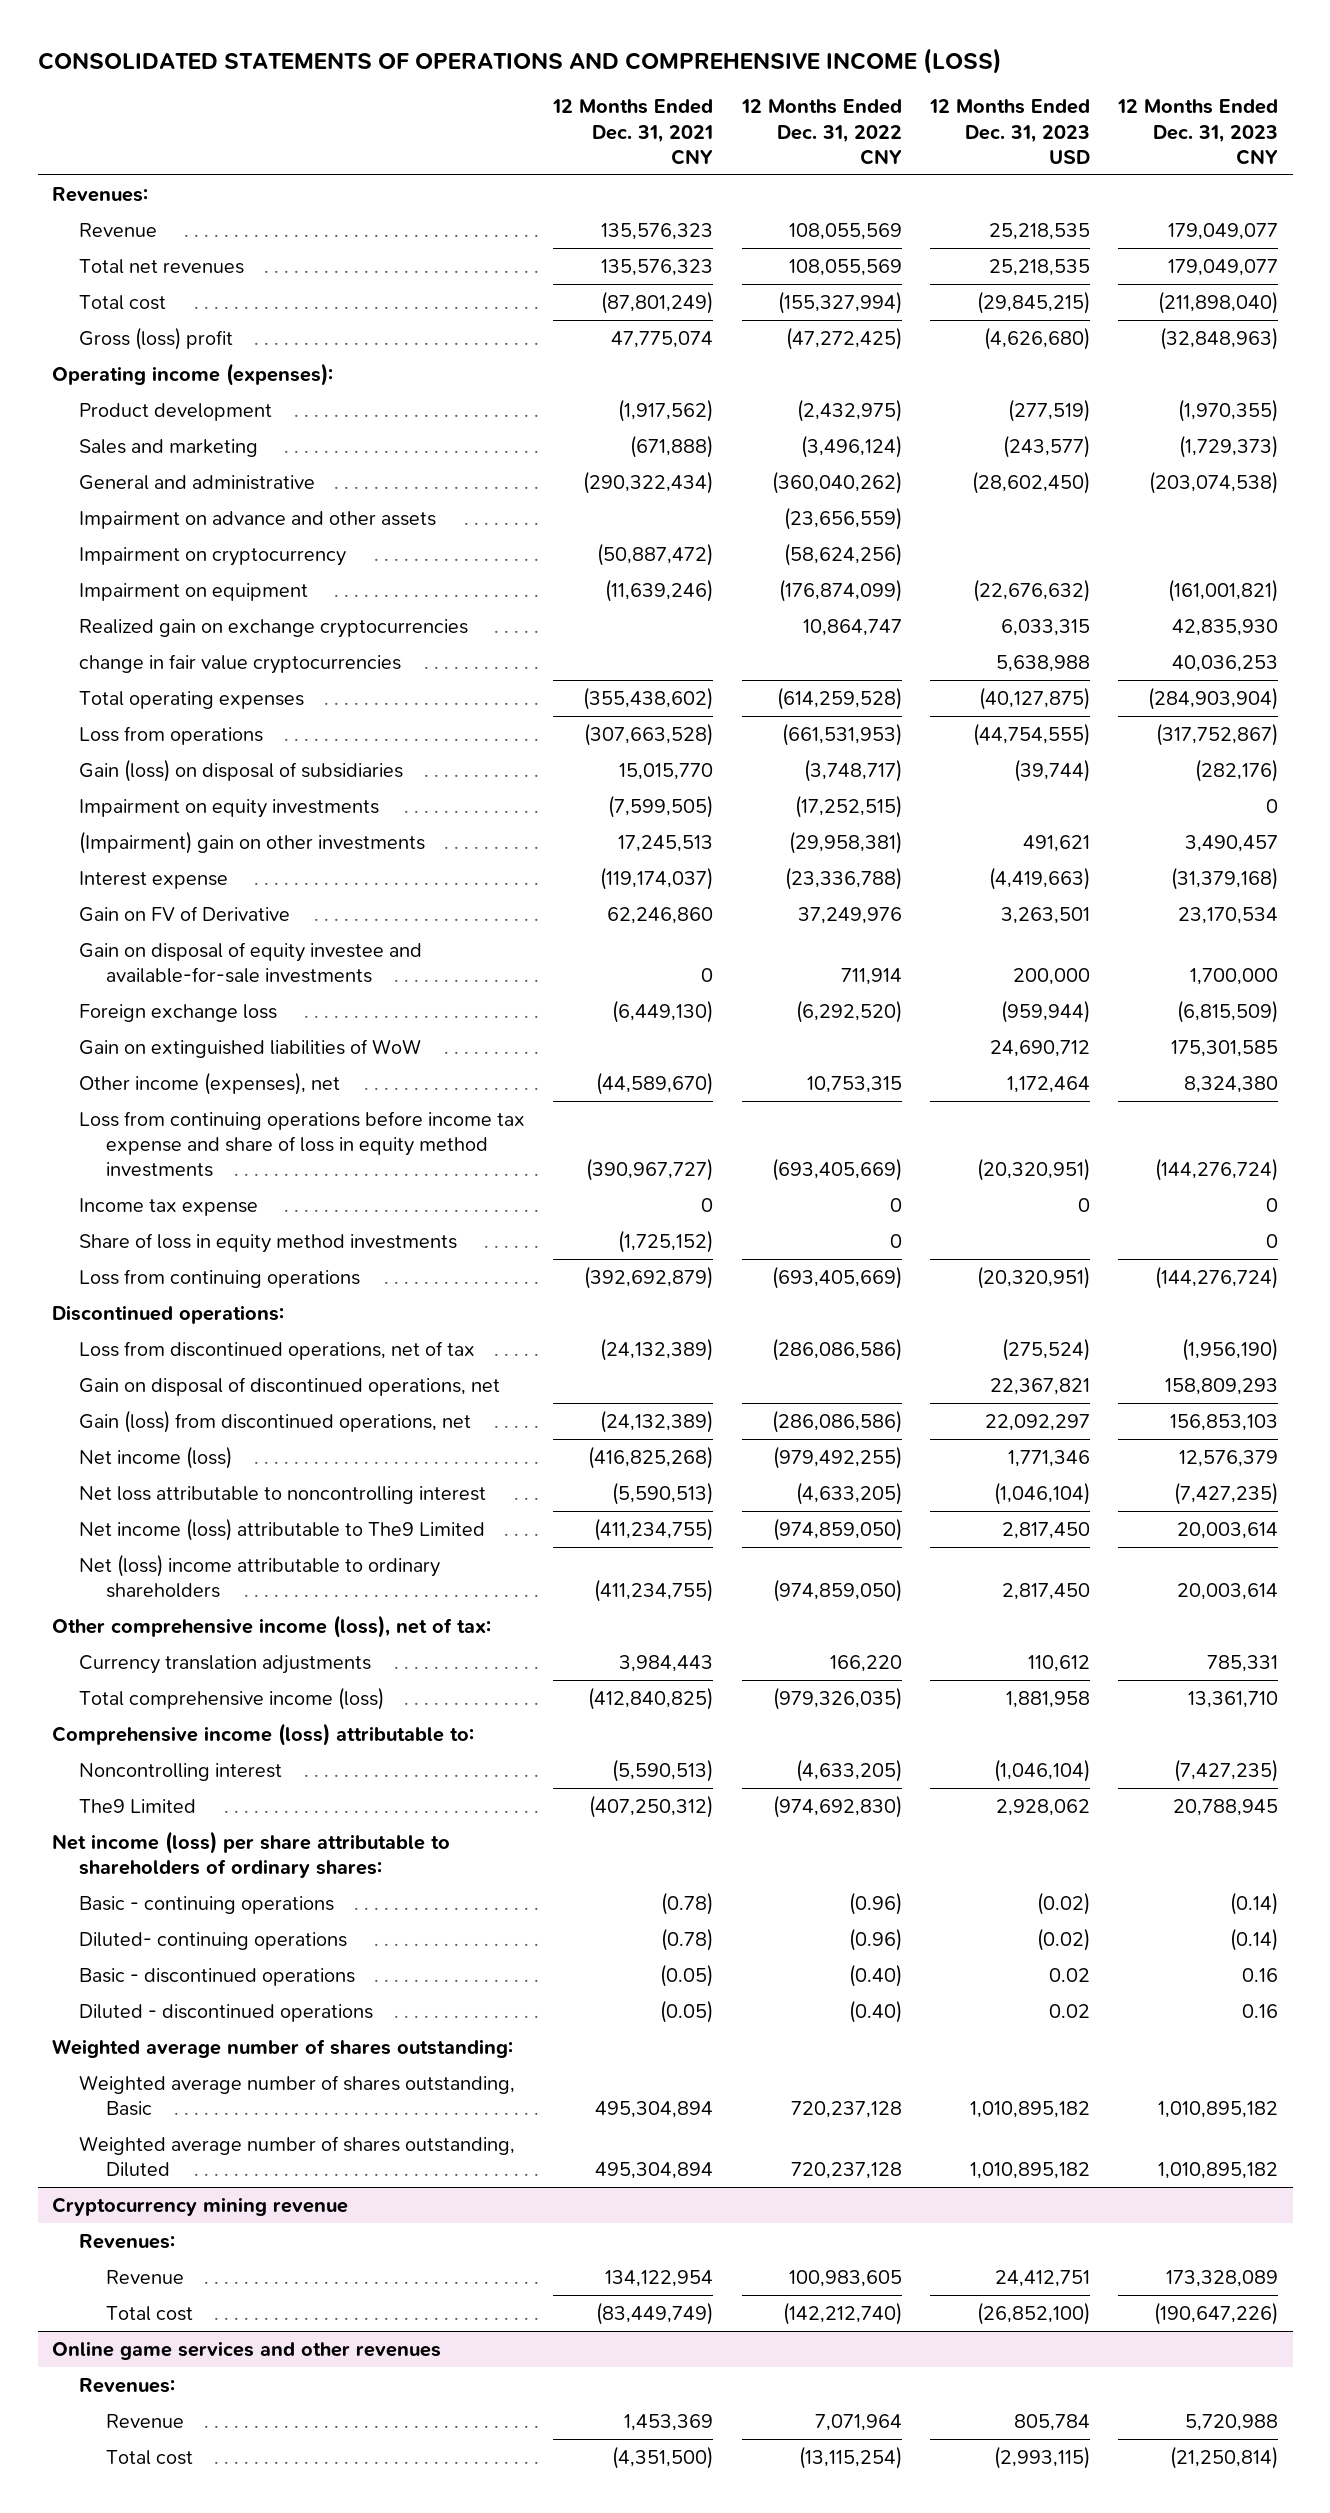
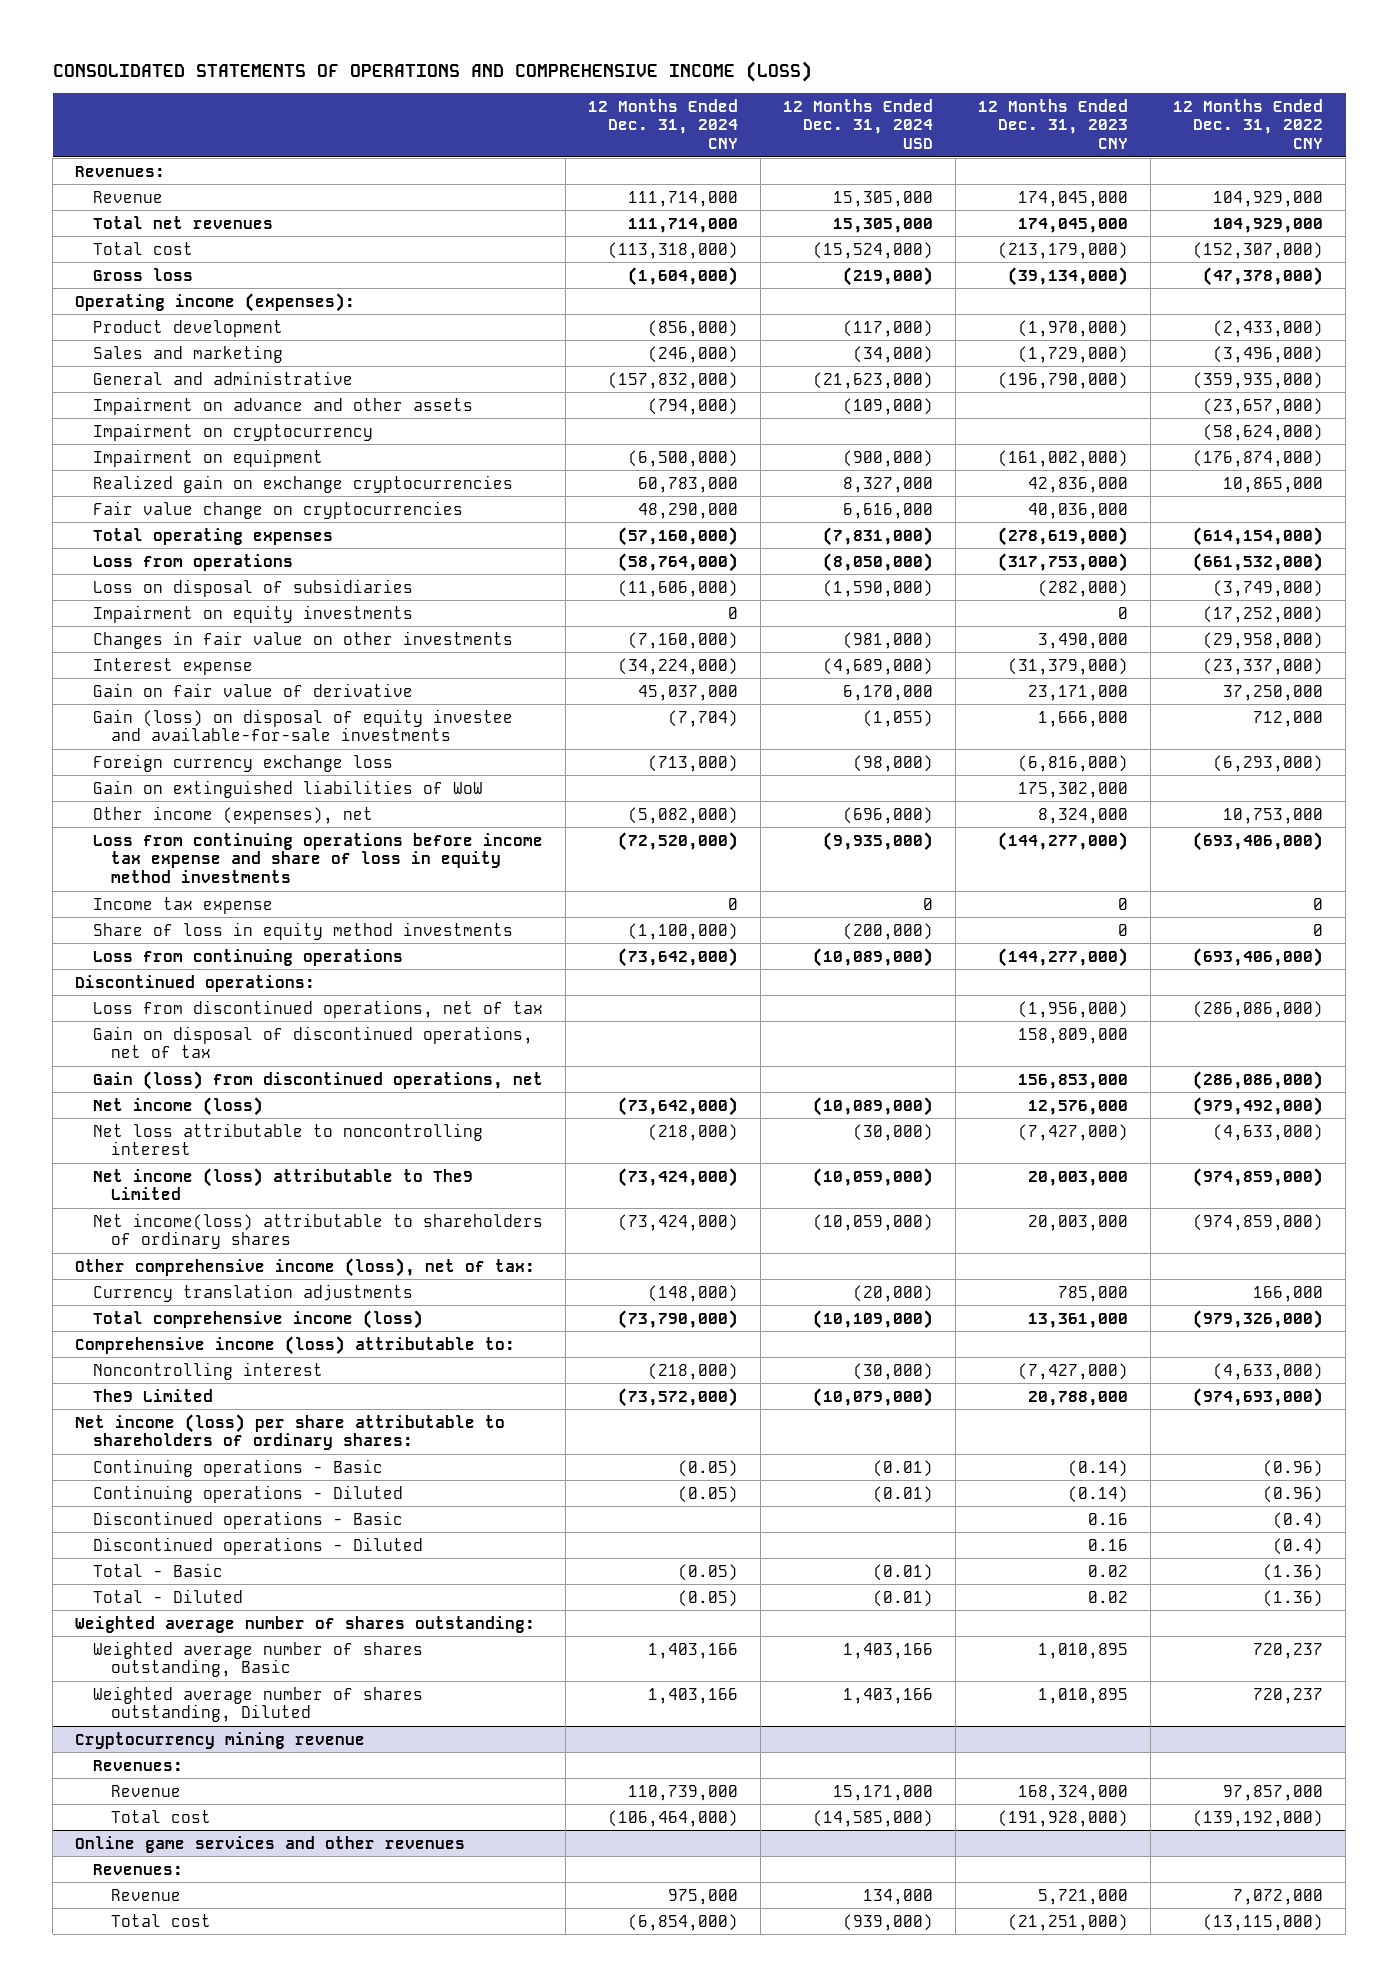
- | 12 Months Ended Dec. 31, 2021 CNY | 12 Months Ended Dec. 31, 2022 CNY | 12 Months Ended Dec. 31, 2023 USD | 12 Months Ended Dec. 31, 2023 CNY
+ | 12 Months Ended Dec. 31, 2024 CNY | 12 Months Ended Dec. 31, 2024 USD | 12 Months Ended Dec. 31, 2023 CNY | 12 Months Ended Dec. 31, 2022 CNY
- Revenue | 135,576,323 | 108,055,569 | 25,218,535 | 179,049,077
- Total net revenues | 135,576,323 | 108,055,569 | 25,218,535 | 179,049,077
- Total cost | (87,801,249) | (155,327,994) | (29,845,215) | (211,898,040)
- Gross (loss) profit | 47,775,074 | (47,272,425) | (4,626,680) | (32,848,963)
+ Revenue | 111,714,000 | 15,305,000 | 174,045,000 | 104,929,000
+ Total net revenues | 111,714,000 | 15,305,000 | 174,045,000 | 104,929,000
+ Total cost | (113,318,000) | (15,524,000) | (213,179,000) | (152,307,000)
+ Gross loss | (1,604,000) | (219,000) | (39,134,000) | (47,378,000)
- Product development | (1,917,562) | (2,432,975) | (277,519) | (1,970,355)
- Sales and marketing | (671,888) | (3,496,124) | (243,577) | (1,729,373)
- General and administrative | (290,322,434) | (360,040,262) | (28,602,450) | (203,074,538)
- Impairment on advance and other assets | | (23,656,559) | |
- Impairment on cryptocurrency | (50,887,472) | (58,624,256) | |
- Impairment on equipment | (11,639,246) | (176,874,099) | (22,676,632) | (161,001,821)
- Realized gain on exchange cryptocurrencies | | 10,864,747 | 6,033,315 | 42,835,930
- change in fair value cryptocurrencies | | | 5,638,988 | 40,036,253
- Total operating expenses | (355,438,602) | (614,259,528) | (40,127,875) | (284,903,904)
- Loss from operations | (307,663,528) | (661,531,953) | (44,754,555) | (317,752,867)
- Gain (loss) on disposal of subsidiaries | 15,015,770 | (3,748,717) | (39,744) | (282,176)
- Impairment on equity investments | (7,599,505) | (17,252,515) | | 0
- (Impairment) gain on other investments | 17,245,513 | (29,958,381) | 491,621 | 3,490,457
- Interest expense | (119,174,037) | (23,336,788) | (4,419,663) | (31,379,168)
- Gain on FV of Derivative | 62,246,860 | 37,249,976 | 3,263,501 | 23,170,534
- Gain on disposal of equity investee and available-for-sale investments | 0 | 711,914 | 200,000 | 1,700,000
- Foreign exchange loss | (6,449,130) | (6,292,520) | (959,944) | (6,815,509)
- Gain on extinguished liabilities of WoW | | | 24,690,712 | 175,301,585
- Other income (expenses), net | (44,589,670) | 10,753,315 | 1,172,464 | 8,324,380
- Loss from continuing operations before income tax expense and share of loss in equity method investments | (390,967,727) | (693,405,669) | (20,320,951) | (144,276,724)
+ Product development | (856,000) | (117,000) | (1,970,000) | (2,433,000)
+ Sales and marketing | (246,000) | (34,000) | (1,729,000) | (3,496,000)
+ General and administrative | (157,832,000) | (21,623,000) | (196,790,000) | (359,935,000)
+ Impairment on advance and other assets | (794,000) | (109,000) | | (23,657,000)
+ Impairment on cryptocurrency | | | | (58,624,000)
+ Impairment on equipment | (6,500,000) | (900,000) | (161,002,000) | (176,874,000)
+ Realized gain on exchange cryptocurrencies | 60,783,000 | 8,327,000 | 42,836,000 | 10,865,000
+ Fair value change on cryptocurrencies | 48,290,000 | 6,616,000 | 40,036,000 |
+ Total operating expenses | (57,160,000) | (7,831,000) | (278,619,000) | (614,154,000)
+ Loss from operations | (58,764,000) | (8,050,000) | (317,753,000) | (661,532,000)
+ Loss on disposal of subsidiaries | (11,606,000) | (1,590,000) | (282,000) | (3,749,000)
+ Impairment on equity investments | 0 | | 0 | (17,252,000)
+ Changes in fair value on other investments | (7,160,000) | (981,000) | 3,490,000 | (29,958,000)
+ Interest expense | (34,224,000) | (4,689,000) | (31,379,000) | (23,337,000)
+ Gain on fair value of derivative | 45,037,000 | 6,170,000 | 23,171,000 | 37,250,000
+ Gain (loss) on disposal of equity investee and available-for-sale investments | (7,704) | (1,055) | 1,666,000 | 712,000
+ Foreign currency exchange loss | (713,000) | (98,000) | (6,816,000) | (6,293,000)
+ Gain on extinguished liabilities of WoW | | | 175,302,000 |
+ Other income (expenses), net | (5,082,000) | (696,000) | 8,324,000 | 10,753,000
+ Loss from continuing operations before income tax expense and share of loss in equity method investments | (72,520,000) | (9,935,000) | (144,277,000) | (693,406,000)
- Loss from continuing operations | (392,692,879) | (693,405,669) | (20,320,951) | (144,276,724)
+ Loss from continuing operations | (73,642,000) | (10,089,000) | (144,277,000) | (693,406,000)
- Loss from discontinued operations, net of tax | (24,132,389) | (286,086,586) | (275,524) | (1,956,190)
- Gain on disposal of discontinued operations, net | | | 22,367,821 | 158,809,293
- Gain (loss) from discontinued operations, net | (24,132,389) | (286,086,586) | 22,092,297 | 156,853,103
- Net income (loss) | (416,825,268) | (979,492,255) | 1,771,346 | 12,576,379
- Net loss attributable to noncontrolling interest | (5,590,513) | (4,633,205) | (1,046,104) | (7,427,235)
- Net income (loss) attributable to The9 Limited | (411,234,755) | (974,859,050) | 2,817,450 | 20,003,614
- Net (loss) income attributable to ordinary shareholders | (411,234,755) | (974,859,050) | 2,817,450 | 20,003,614
+ Loss from discontinued operations, net of tax | | | (1,956,000) | (286,086,000)
+ Gain on disposal of discontinued operations, net of tax | | | 158,809,000 |
+ Gain (loss) from discontinued operations, net | | | 156,853,000 | (286,086,000)
+ Net income (loss) | (73,642,000) | (10,089,000) | 12,576,000 | (979,492,000)
+ Net loss attributable to noncontrolling interest | (218,000) | (30,000) | (7,427,000) | (4,633,000)
+ Net income (loss) attributable to The9 Limited | (73,424,000) | (10,059,000) | 20,003,000 | (974,859,000)
+ Net income(loss) attributable to shareholders of ordinary shares | (73,424,000) | (10,059,000) | 20,003,000 | (974,859,000)
- Currency translation adjustments | 3,984,443 | 166,220 | 110,612 | 785,331
- Total comprehensive income (loss) | (412,840,825) | (979,326,035) | 1,881,958 | 13,361,710
+ Currency translation adjustments | (148,000) | (20,000) | 785,000 | 166,000
+ Total comprehensive income (loss) | (73,790,000) | (10,109,000) | 13,361,000 | (979,326,000)
- Noncontrolling interest | (5,590,513) | (4,633,205) | (1,046,104) | (7,427,235)
- The9 Limited | (407,250,312) | (974,692,830) | 2,928,062 | 20,788,945
+ Noncontrolling interest | (218,000) | (30,000) | (7,427,000) | (4,633,000)
+ The9 Limited | (73,572,000) | (10,079,000) | 20,788,000 | (974,693,000)
- Basic - continuing operations | (0.78) | (0.96) | (0.02) | (0.14)
- Diluted- continuing operations | (0.78) | (0.96) | (0.02) | (0.14)
- Basic - discontinued operations | (0.05) | (0.40) | 0.02 | 0.16
- Diluted - discontinued operations | (0.05) | (0.40) | 0.02 | 0.16
+ Continuing operations - Basic | (0.05) | (0.01) | (0.14) | (0.96)
+ Continuing operations - Diluted | (0.05) | (0.01) | (0.14) | (0.96)
+ Discontinued operations - Basic | | | 0.16 | (0.4)
+ Discontinued operations - Diluted | | | 0.16 | (0.4)
+ Total - Basic | (0.05) | (0.01) | 0.02 | (1.36)
+ Total - Diluted | (0.05) | (0.01) | 0.02 | (1.36)
- Weighted average number of shares outstanding, Basic | 495,304,894 | 720,237,128 | 1,010,895,182 | 1,010,895,182
- Weighted average number of shares outstanding, Diluted | 495,304,894 | 720,237,128 | 1,010,895,182 | 1,010,895,182
+ Weighted average number of shares outstanding, Basic | 1,403,166 | 1,403,166 | 1,010,895 | 720,237
+ Weighted average number of shares outstanding, Diluted | 1,403,166 | 1,403,166 | 1,010,895 | 720,237
@ Cryptocurrency mining revenue
- Revenue | 134,122,954 | 100,983,605 | 24,412,751 | 173,328,089
- Total cost | (83,449,749) | (142,212,740) | (26,852,100) | (190,647,226)
+ Revenue | 110,739,000 | 15,171,000 | 168,324,000 | 97,857,000
+ Total cost | (106,464,000) | (14,585,000) | (191,928,000) | (139,192,000)
@ Online game services and other revenues
- Revenue | 1,453,369 | 7,071,964 | 805,784 | 5,720,988
- Total cost | (4,351,500) | (13,115,254) | (2,993,115) | (21,250,814)
+ Revenue | 975,000 | 134,000 | 5,721,000 | 7,072,000
+ Total cost | (6,854,000) | (939,000) | (21,251,000) | (13,115,000)

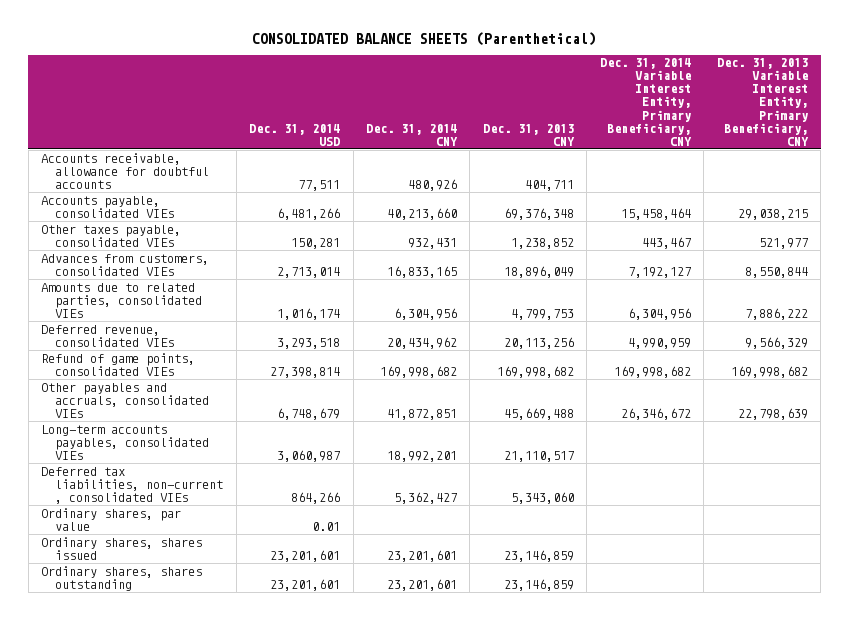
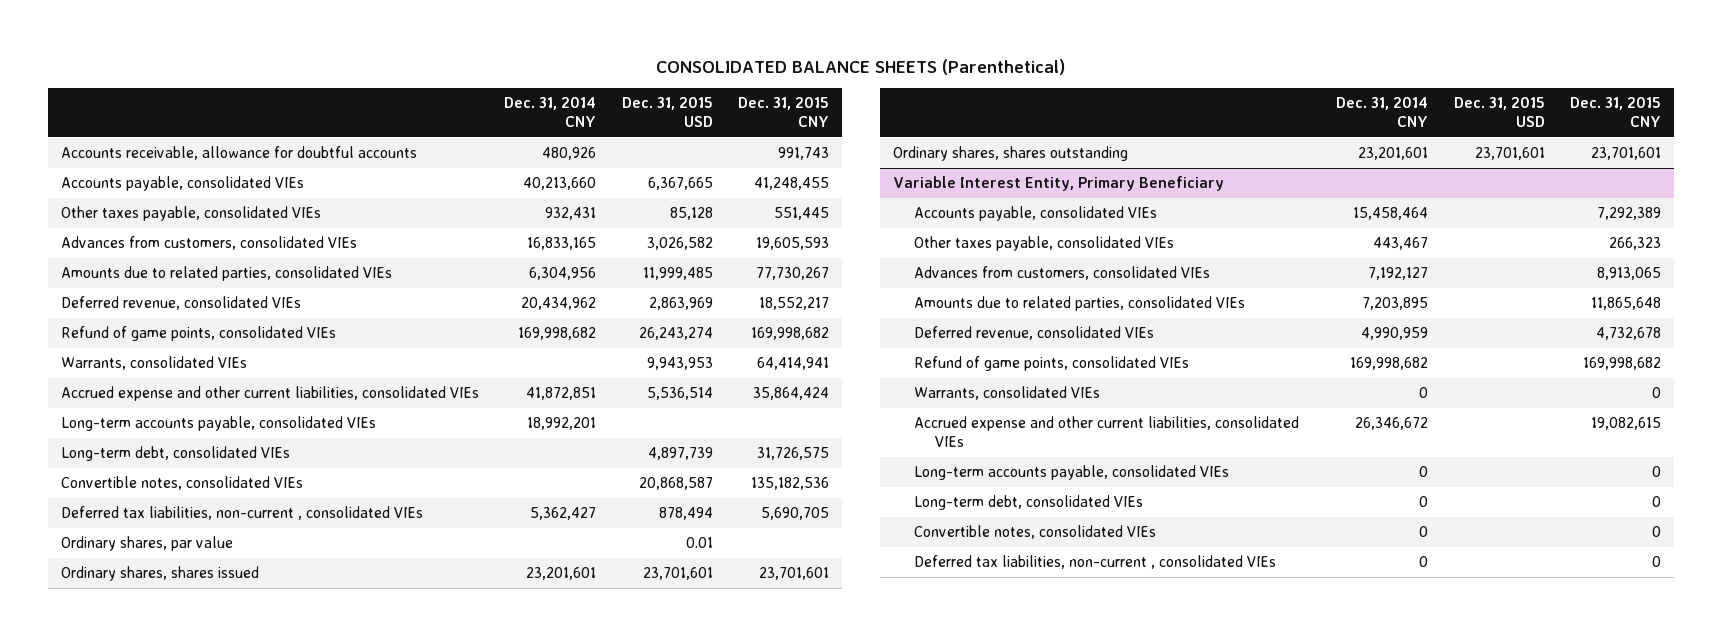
- | Dec. 31, 2014 USD | Dec. 31, 2014 CNY | Dec. 31, 2013 CNY | Dec. 31, 2014 Variable Interest Entity, Primary Beneficiary, CNY | Dec. 31, 2013 Variable Interest Entity, Primary Beneficiary, CNY
+ | Dec. 31, 2014 CNY | Dec. 31, 2015 USD | Dec. 31, 2015 CNY
- Other payables and accruals, consolidated VIEs | 6,748,679 | 41,872,851 | 45,669,488 | 26,346,672 | 22,798,639
- Long-term accounts payables, consolidated VIEs | 3,060,987 | 18,992,201 | 21,110,517 | |
+ Warrants, consolidated VIEs | | 9,943,953 | 64,414,941
+ Accrued expense and other current liabilities, consolidated VIEs | 41,872,851 | 5,536,514 | 35,864,424
+ Long-term accounts payable, consolidated VIEs | 18,992,201 | |
+ Long-term debt, consolidated VIEs | | 4,897,739 | 31,726,575
+ Convertible notes, consolidated VIEs | | 20,868,587 | 135,182,536
+ Variable Interest Entity, Primary Beneficiary
+ Accounts payable, consolidated VIEs | 15,458,464 | | 7,292,389
+ Other taxes payable, consolidated VIEs | 443,467 | | 266,323
+ Advances from customers, consolidated VIEs | 7,192,127 | | 8,913,065
+ Amounts due to related parties, consolidated VIEs | 7,203,895 | | 11,865,648
+ Deferred revenue, consolidated VIEs | 4,990,959 | | 4,732,678
+ Refund of game points, consolidated VIEs | 169,998,682 | | 169,998,682
+ Warrants, consolidated VIEs | 0 | | 0
+ Accrued expense and other current liabilities, consolidated VIEs | 26,346,672 | | 19,082,615
+ Long-term accounts payable, consolidated VIEs | 0 | | 0
+ Long-term debt, consolidated VIEs | 0 | | 0
+ Convertible notes, consolidated VIEs | 0 | | 0
+ Deferred tax liabilities, non-current , consolidated VIEs | 0 | | 0

